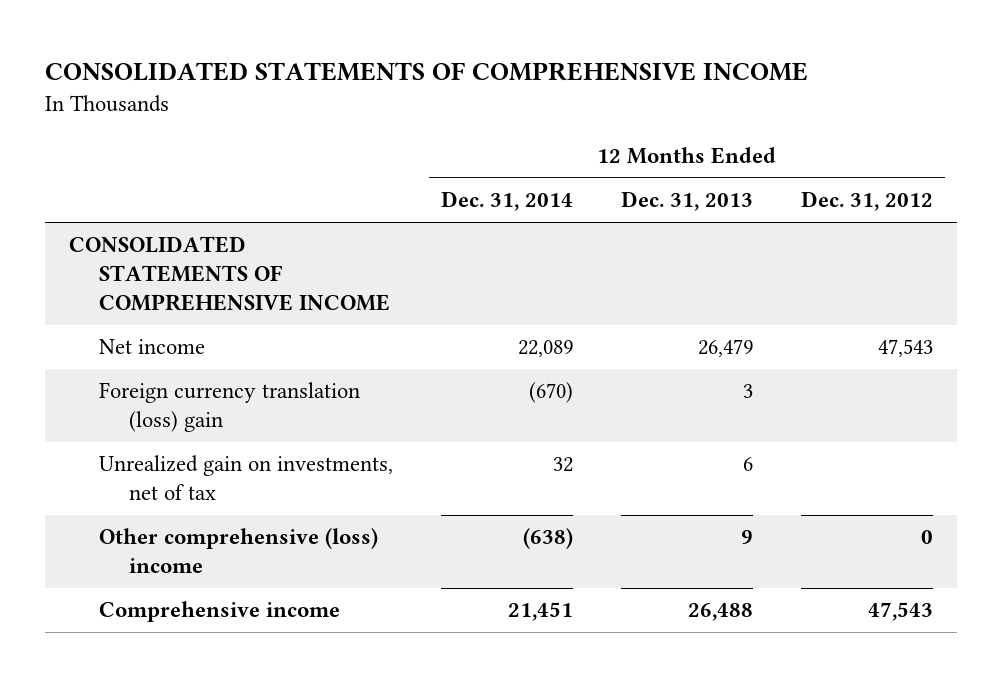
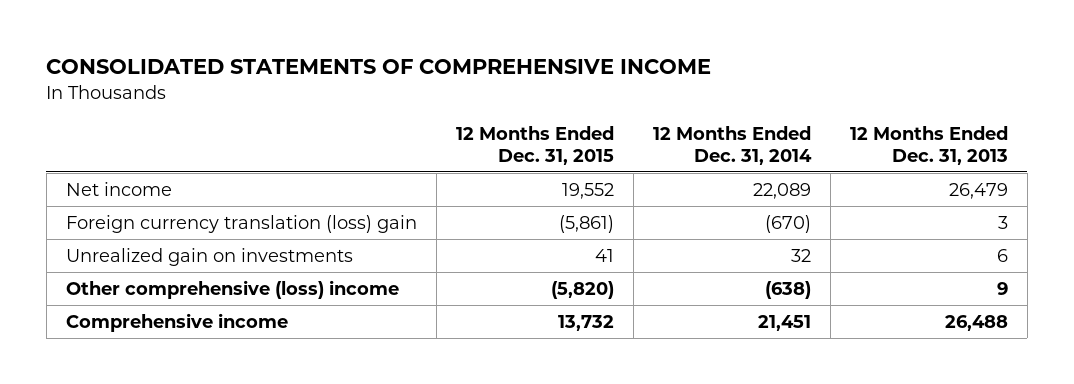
- | 12 Months Ended Dec. 31, 2014 | 12 Months Ended Dec. 31, 2013 | 12 Months Ended Dec. 31, 2012
+ | 12 Months Ended Dec. 31, 2015 | 12 Months Ended Dec. 31, 2014 | 12 Months Ended Dec. 31, 2013
- CONSOLIDATED STATEMENTS OF COMPREHENSIVE INCOME
- Unrealized gain on investments, net of tax | 32 | 6 |
+ Unrealized gain on investments | 41 | 32 | 6

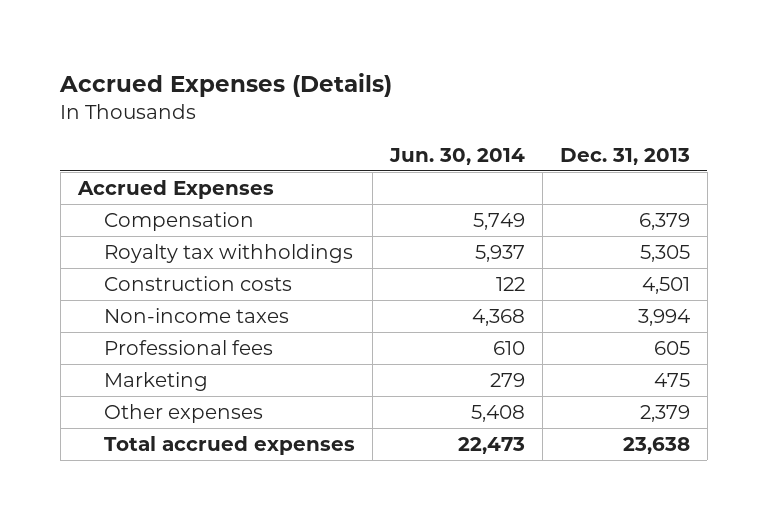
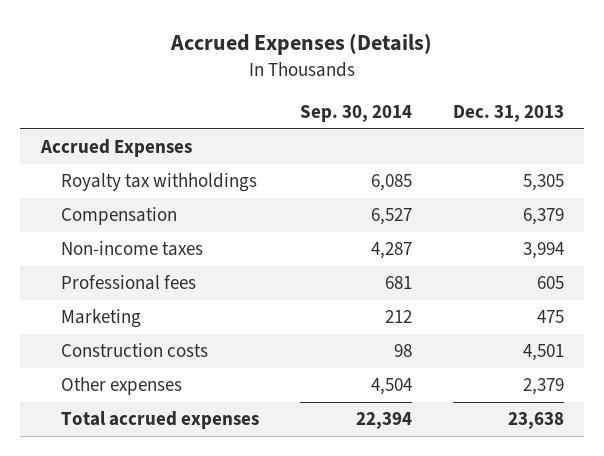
- | Jun. 30, 2014 | Dec. 31, 2013
+ | Sep. 30, 2014 | Dec. 31, 2013
moved down: Compensation | 6,527 | 6,379
moved down: Construction costs | 98 | 4,501

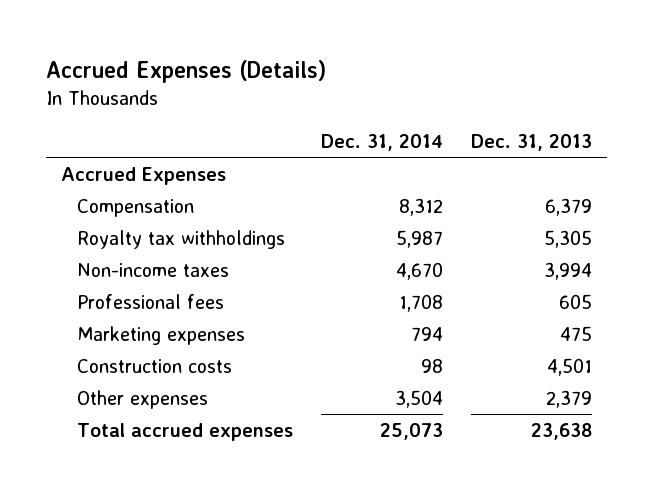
- | Sep. 30, 2014 | Dec. 31, 2013
+ | Dec. 31, 2014 | Dec. 31, 2013
moved down: Royalty tax withholdings | 5,987 | 5,305
- Marketing | 212 | 475
+ Marketing expenses | 794 | 475

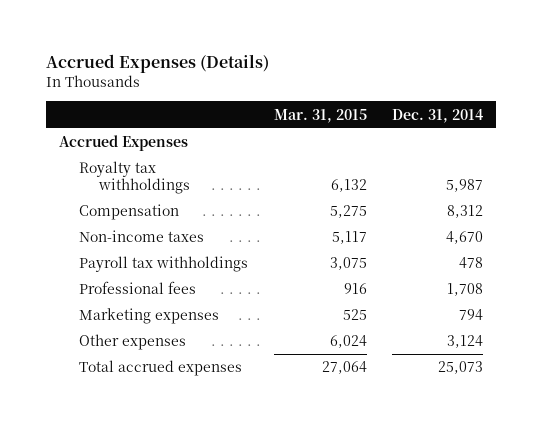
- | Dec. 31, 2014 | Dec. 31, 2013
+ | Mar. 31, 2015 | Dec. 31, 2014
moved down: Compensation | 5,275 | 8,312
+ Payroll tax withholdings | 3,075 | 478
- Construction costs | 98 | 4,501
- Other expenses | 3,504 | 2,379
+ Other expenses | 6,024 | 3,124

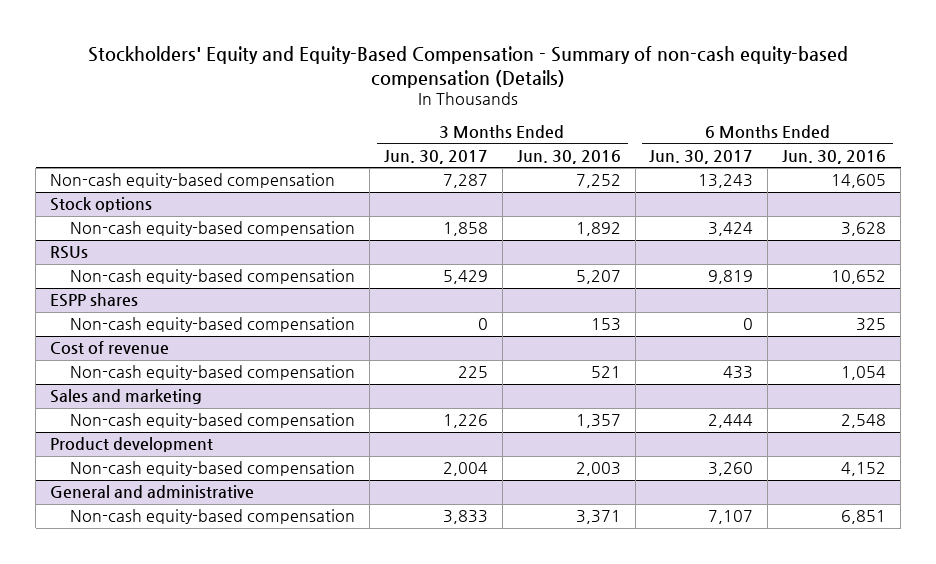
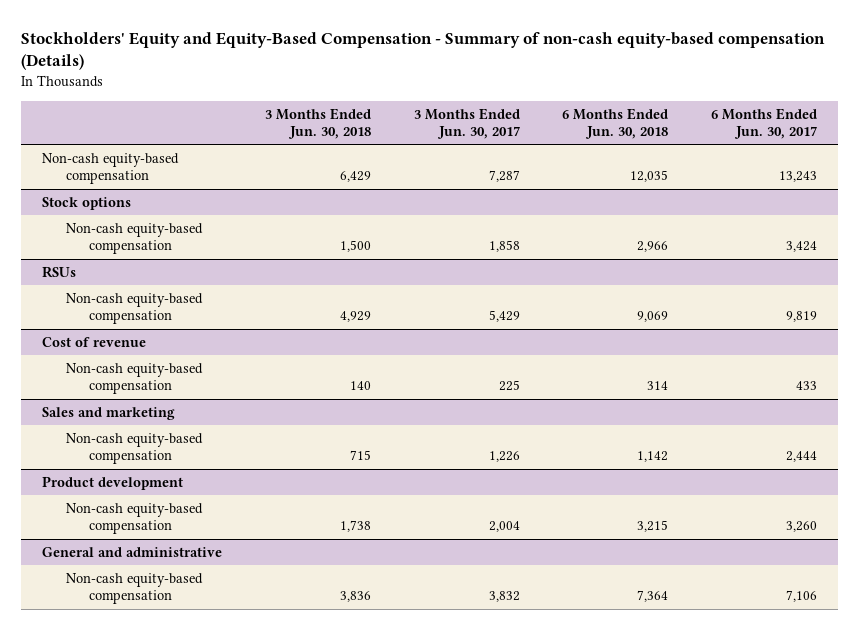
- | 3 Months Ended Jun. 30, 2017 | 3 Months Ended Jun. 30, 2016 | 6 Months Ended Jun. 30, 2017 | 6 Months Ended Jun. 30, 2016
+ | 3 Months Ended Jun. 30, 2018 | 3 Months Ended Jun. 30, 2017 | 6 Months Ended Jun. 30, 2018 | 6 Months Ended Jun. 30, 2017
- ESPP shares
- Non-cash equity-based compensation | 0 | 153 | 0 | 325
@ General and administrative
- Non-cash equity-based compensation | 3,833 | 3,371 | 7,107 | 6,851
+ Non-cash equity-based compensation | 3,836 | 3,832 | 7,364 | 7,106

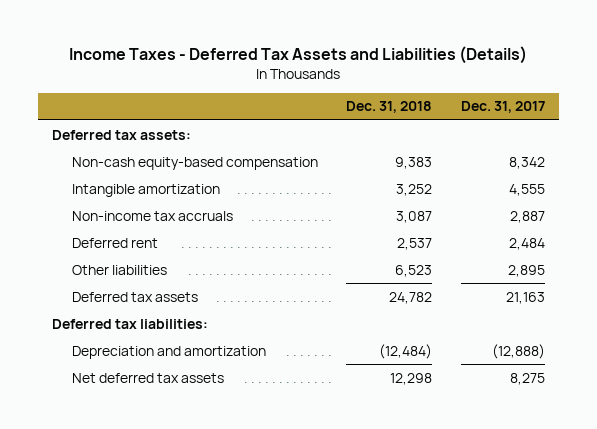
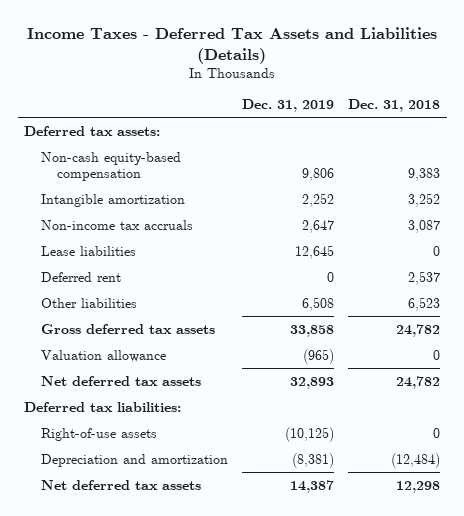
- | Dec. 31, 2018 | Dec. 31, 2017
+ | Dec. 31, 2019 | Dec. 31, 2018
+ Lease liabilities | 12,645 | 0
- Deferred tax assets | 24,782 | 21,163
+ Gross deferred tax assets | 33,858 | 24,782
+ Valuation allowance | (965) | 0
+ Net deferred tax assets | 32,893 | 24,782
+ Right-of-use assets | (10,125) | 0

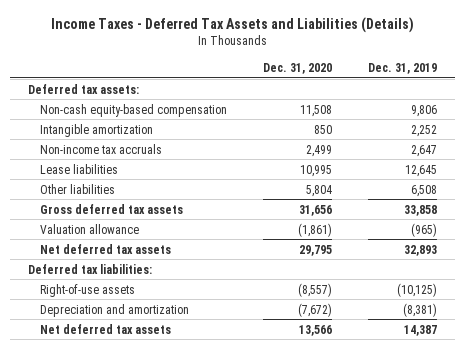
- | Dec. 31, 2019 | Dec. 31, 2018
+ | Dec. 31, 2020 | Dec. 31, 2019
- Deferred rent | 0 | 2,537

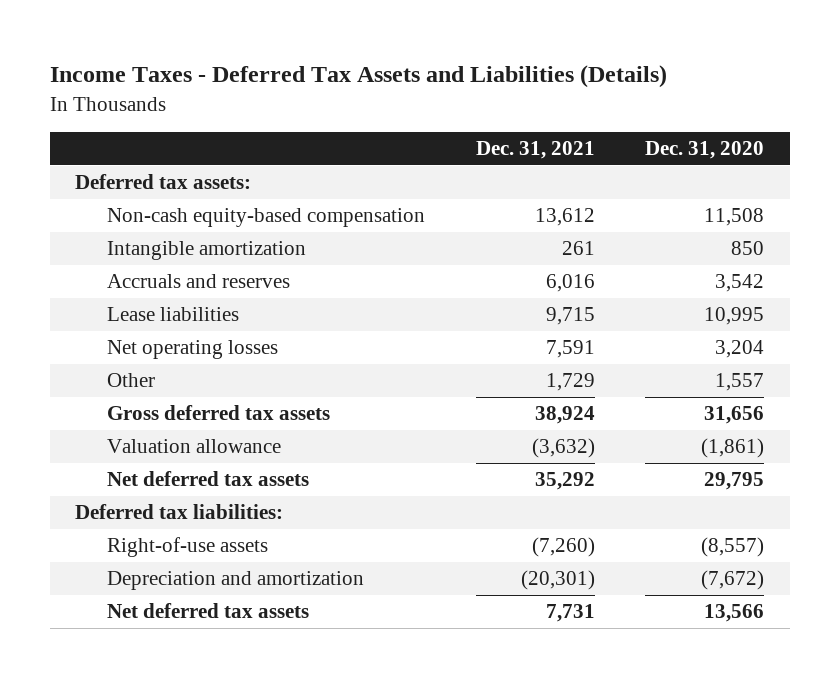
- | Dec. 31, 2020 | Dec. 31, 2019
+ | Dec. 31, 2021 | Dec. 31, 2020
- Non-income tax accruals | 2,499 | 2,647
+ Accruals and reserves | 6,016 | 3,542
- Other liabilities | 5,804 | 6,508
+ Net operating losses | 7,591 | 3,204
+ Other | 1,729 | 1,557

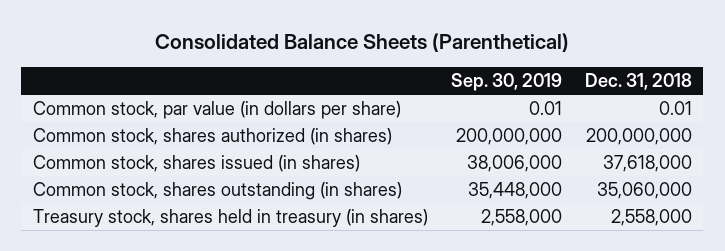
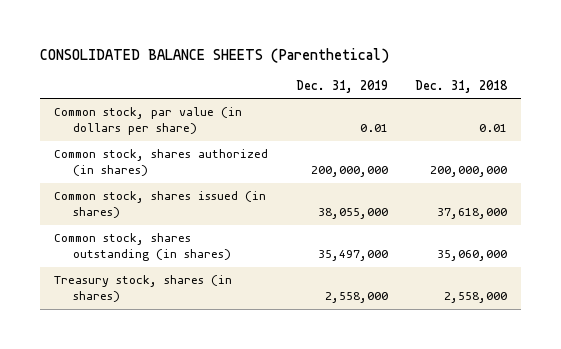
- Consolidated Balance Sheets (Parenthetical)
+ CONSOLIDATED BALANCE SHEETS (Parenthetical)
- | Sep. 30, 2019 | Dec. 31, 2018
+ | Dec. 31, 2019 | Dec. 31, 2018
- Treasury stock, shares held in treasury (in shares) | 2,558,000 | 2,558,000
+ Treasury stock, shares (in shares) | 2,558,000 | 2,558,000

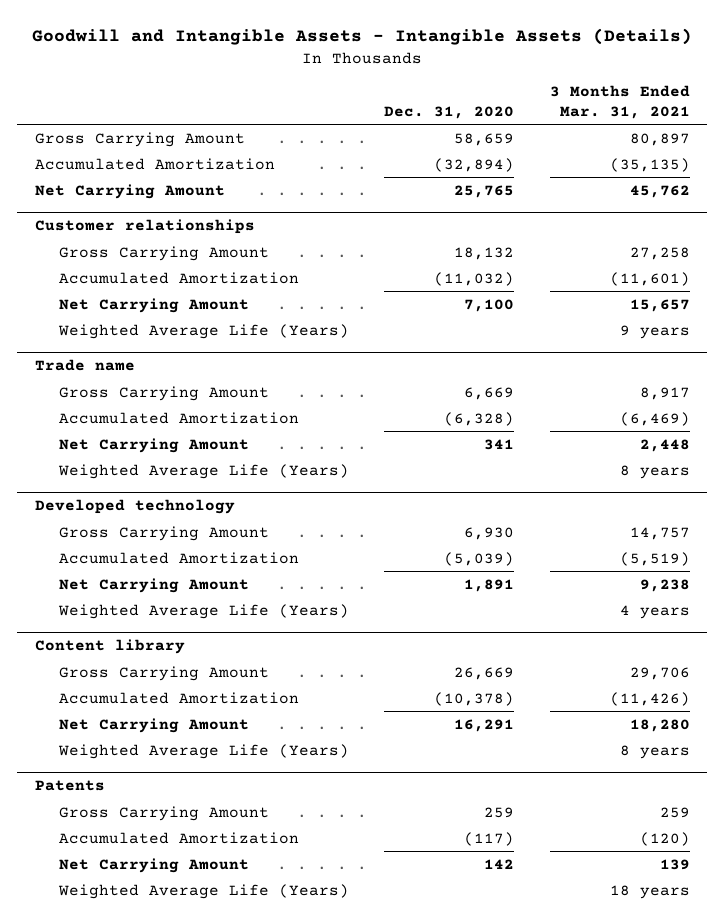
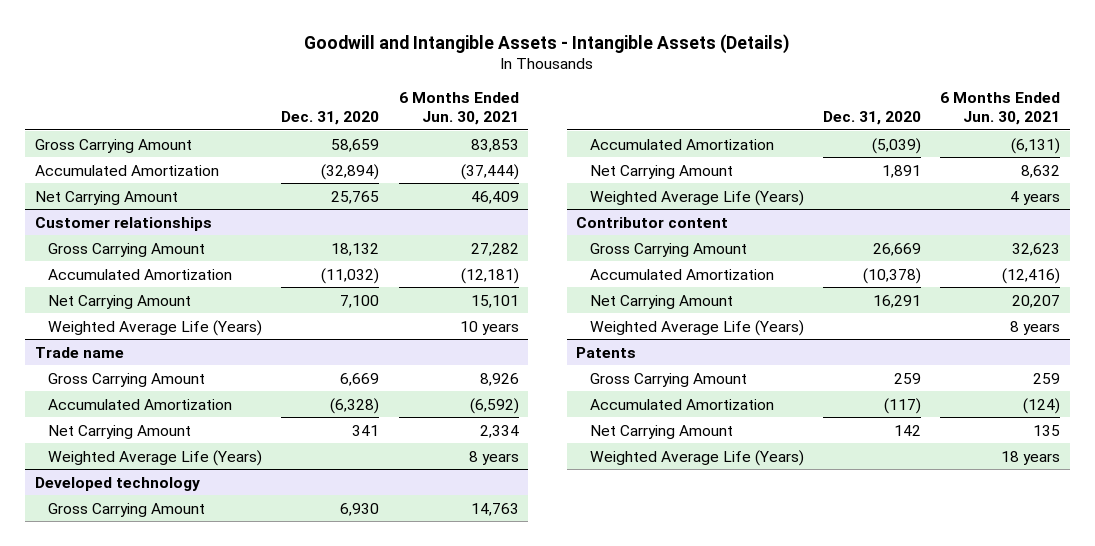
- | Dec. 31, 2020 | 3 Months Ended Mar. 31, 2021
+ | Dec. 31, 2020 | 6 Months Ended Jun. 30, 2021
- Content library
+ Contributor content

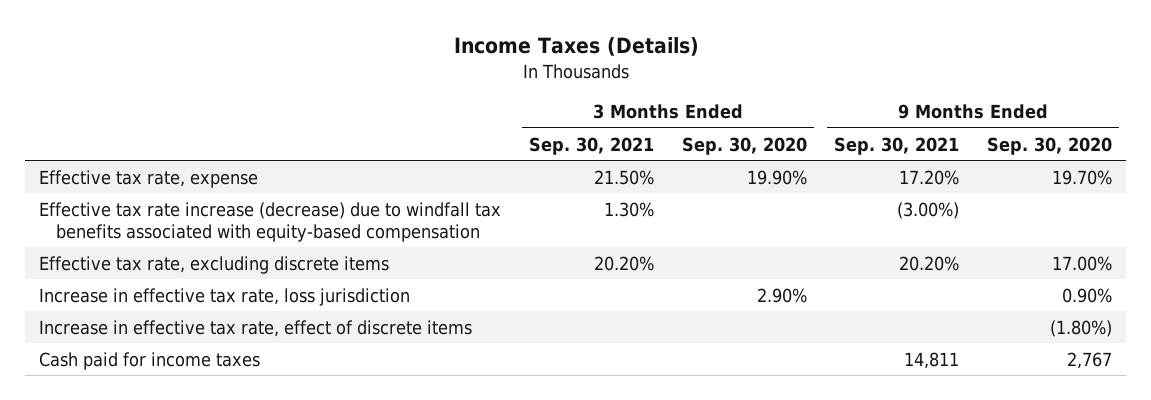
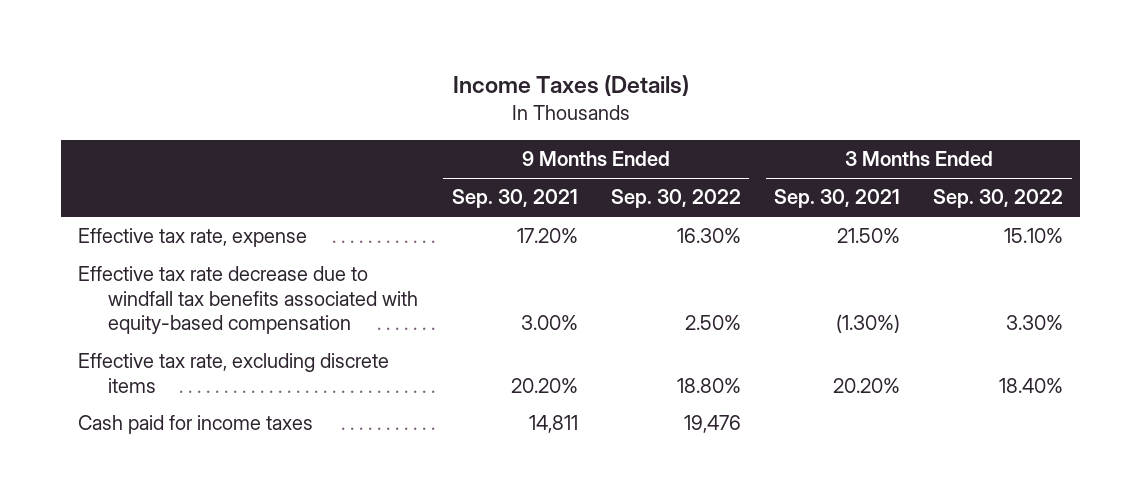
- | 3 Months Ended Sep. 30, 2021 | 3 Months Ended Sep. 30, 2020 | 9 Months Ended Sep. 30, 2021 | 9 Months Ended Sep. 30, 2020
+ | 9 Months Ended Sep. 30, 2021 | 9 Months Ended Sep. 30, 2022 | 3 Months Ended Sep. 30, 2021 | 3 Months Ended Sep. 30, 2022
- Effective tax rate increase (decrease) due to windfall tax benefits associated with equity-based compensation | 1.30% | | (3.00%) |
+ Effective tax rate decrease due to windfall tax benefits associated with equity-based compensation | 3.00% | 2.50% | (1.30%) | 3.30%
- Increase in effective tax rate, loss jurisdiction | | 2.90% | | 0.90%
- Increase in effective tax rate, effect of discrete items | | | | (1.80%)

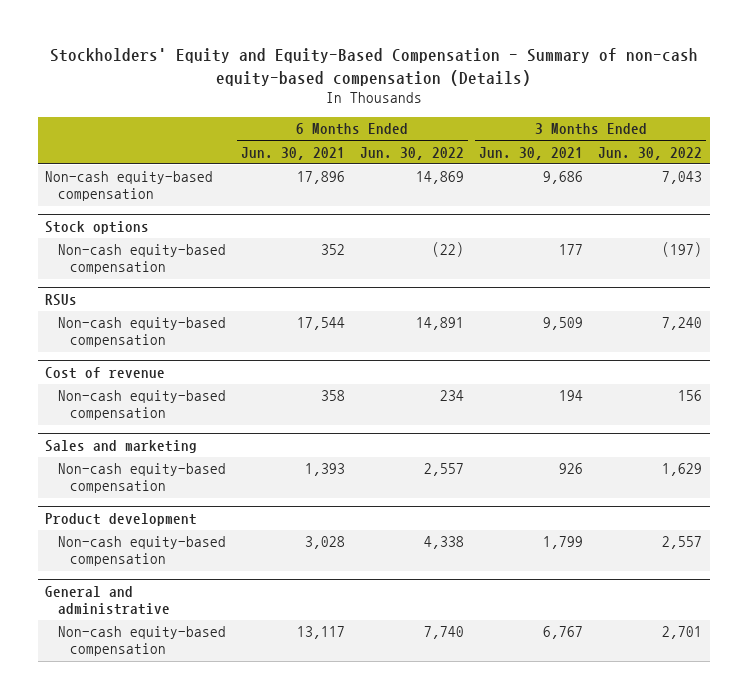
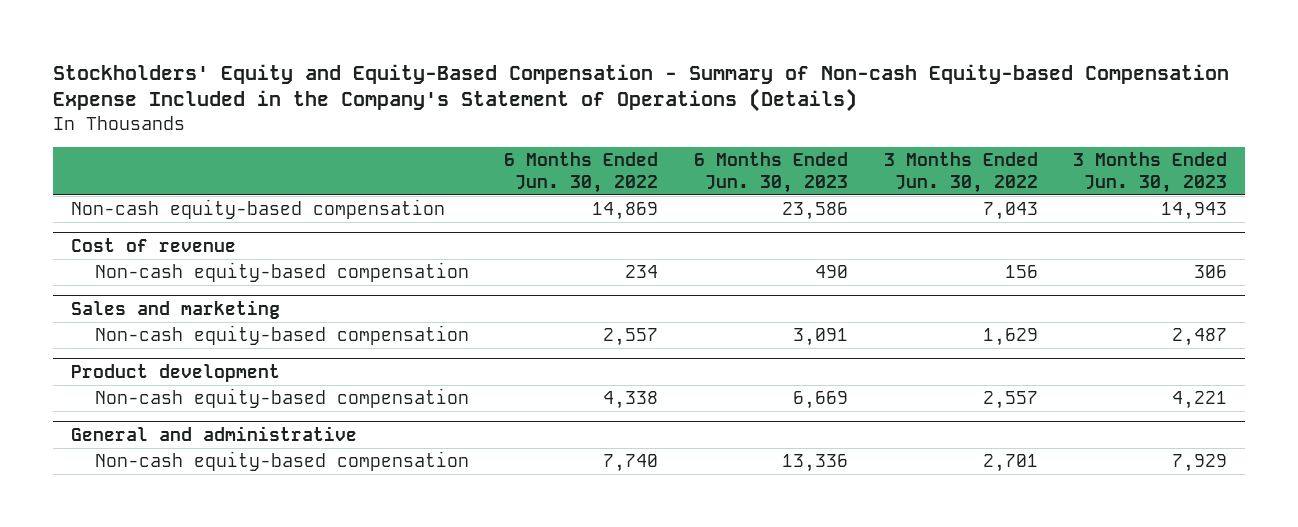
- Stockholders' Equity and Equity-Based Compensation - Summary of non-cash equity-based compensation (Details)
+ Stockholders' Equity and Equity-Based Compensation - Summary of Non-cash Equity-based Compensation Expense Included in the Company's Statement of Operations (Details)
- | 6 Months Ended Jun. 30, 2021 | 6 Months Ended Jun. 30, 2022 | 3 Months Ended Jun. 30, 2021 | 3 Months Ended Jun. 30, 2022
+ | 6 Months Ended Jun. 30, 2022 | 6 Months Ended Jun. 30, 2023 | 3 Months Ended Jun. 30, 2022 | 3 Months Ended Jun. 30, 2023
- Stock options
- Non-cash equity-based compensation | 352 | (22) | 177 | (197)
- RSUs
- Non-cash equity-based compensation | 17,544 | 14,891 | 9,509 | 7,240

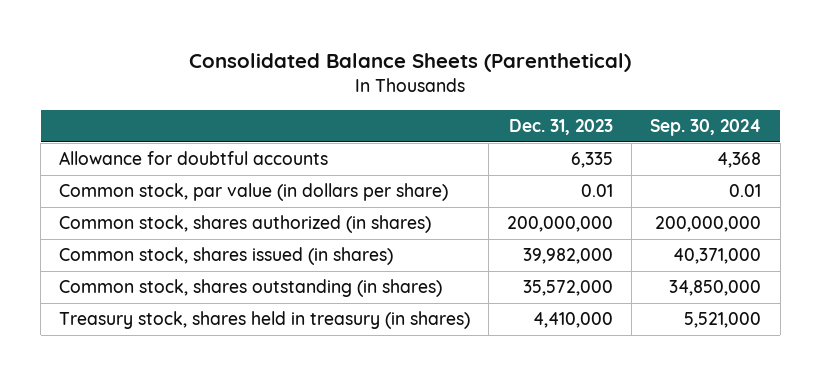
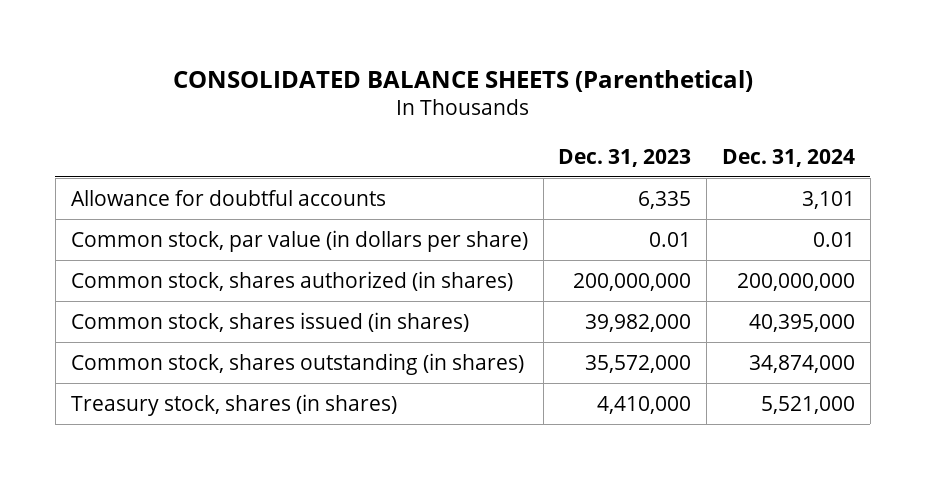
- Consolidated Balance Sheets (Parenthetical)
+ CONSOLIDATED BALANCE SHEETS (Parenthetical)
- | Dec. 31, 2023 | Sep. 30, 2024
+ | Dec. 31, 2023 | Dec. 31, 2024
- Treasury stock, shares held in treasury (in shares) | 4,410,000 | 5,521,000
+ Treasury stock, shares (in shares) | 4,410,000 | 5,521,000

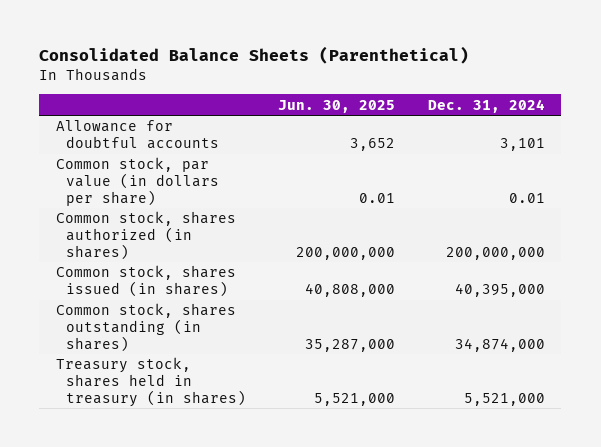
- CONSOLIDATED BALANCE SHEETS (Parenthetical)
+ Consolidated Balance Sheets (Parenthetical)
- | Dec. 31, 2023 | Dec. 31, 2024
+ | Jun. 30, 2025 | Dec. 31, 2024
- Treasury stock, shares (in shares) | 4,410,000 | 5,521,000
+ Treasury stock, shares held in treasury (in shares) | 5,521,000 | 5,521,000

